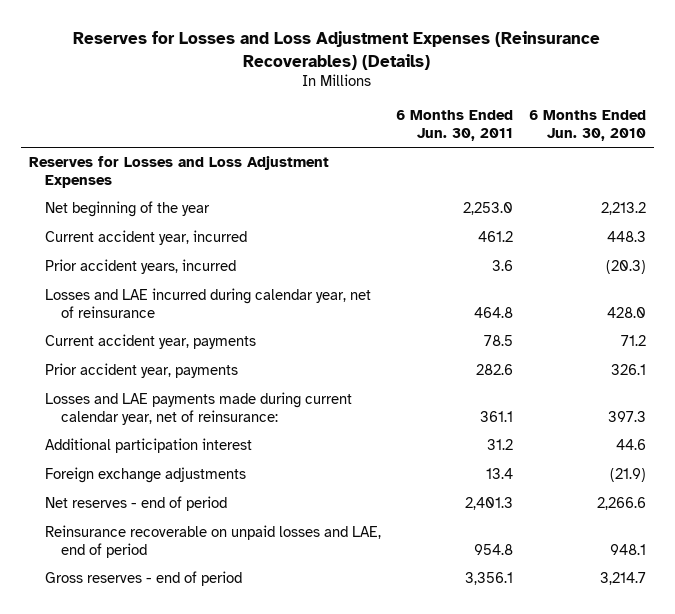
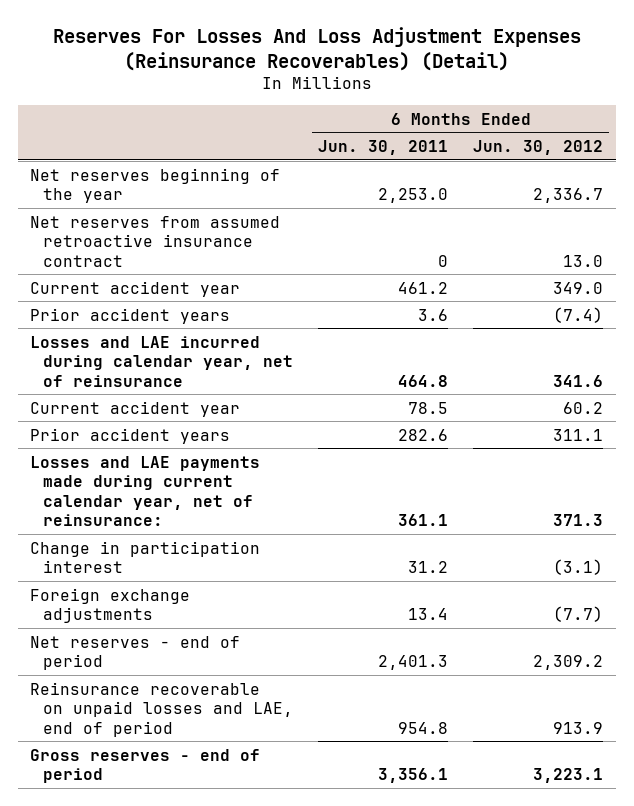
- Reserves for Losses and Loss Adjustment Expenses (Reinsurance Recoverables) (Details)
+ Reserves For Losses And Loss Adjustment Expenses (Reinsurance Recoverables) (Detail)
- | 6 Months Ended Jun. 30, 2011 | 6 Months Ended Jun. 30, 2010
+ | 6 Months Ended Jun. 30, 2011 | 6 Months Ended Jun. 30, 2012
- Reserves for Losses and Loss Adjustment Expenses
- Net beginning of the year | 2,253.0 | 2,213.2
- Current accident year, incurred | 461.2 | 448.3
- Prior accident years, incurred | 3.6 | (20.3)
+ Net reserves beginning of the year | 2,253.0 | 2,336.7
+ Net reserves from assumed retroactive insurance contract | 0 | 13.0
+ Current accident year | 461.2 | 349.0
+ Prior accident years | 3.6 | (7.4)
- Current accident year, payments | 78.5 | 71.2
- Prior accident year, payments | 282.6 | 326.1
+ Current accident year | 78.5 | 60.2
+ Prior accident years | 282.6 | 311.1
- Additional participation interest | 31.2 | 44.6
+ Change in participation interest | 31.2 | (3.1)

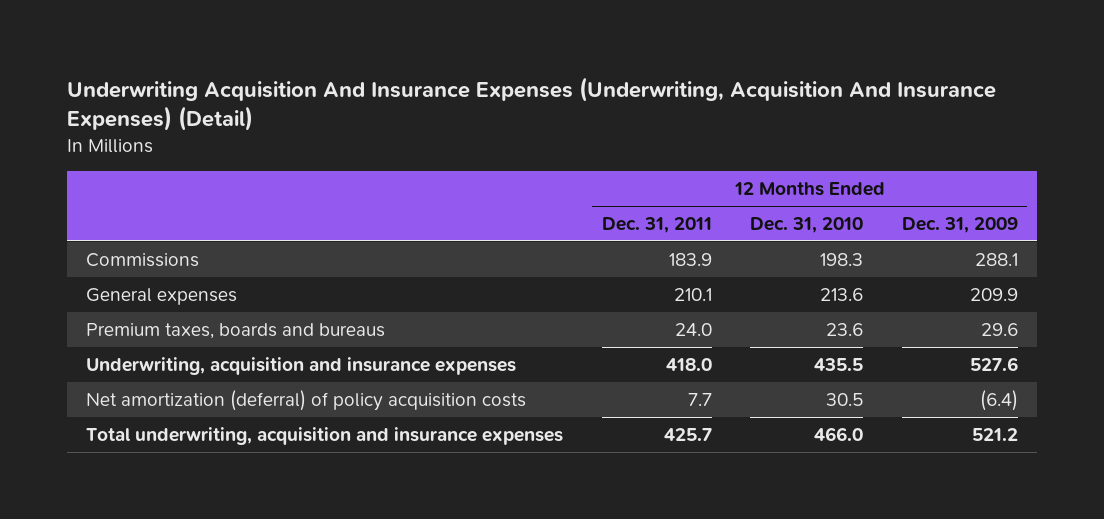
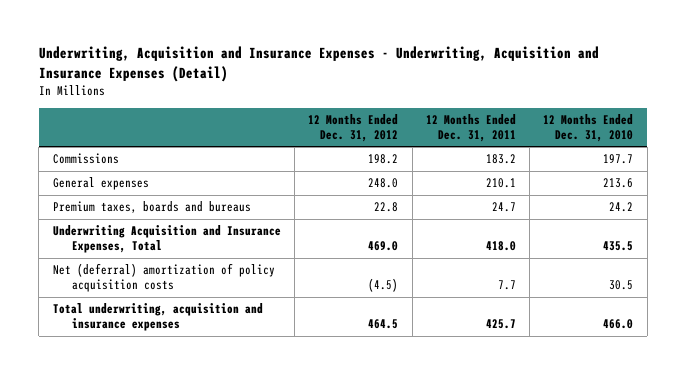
- Underwriting Acquisition And Insurance Expenses (Underwriting, Acquisition And Insurance Expenses) (Detail)
+ Underwriting, Acquisition and Insurance Expenses - Underwriting, Acquisition and Insurance Expenses (Detail)
- | 12 Months Ended Dec. 31, 2011 | 12 Months Ended Dec. 31, 2010 | 12 Months Ended Dec. 31, 2009
+ | 12 Months Ended Dec. 31, 2012 | 12 Months Ended Dec. 31, 2011 | 12 Months Ended Dec. 31, 2010
- Commissions | 183.9 | 198.3 | 288.1
+ Commissions | 198.2 | 183.2 | 197.7
- Premium taxes, boards and bureaus | 24.0 | 23.6 | 29.6
- Underwriting, acquisition and insurance expenses | 418.0 | 435.5 | 527.6
- Net amortization (deferral) of policy acquisition costs | 7.7 | 30.5 | (6.4)
+ Premium taxes, boards and bureaus | 22.8 | 24.7 | 24.2
+ Underwriting Acquisition and Insurance Expenses, Total | 469.0 | 418.0 | 435.5
+ Net (deferral) amortization of policy acquisition costs | (4.5) | 7.7 | 30.5

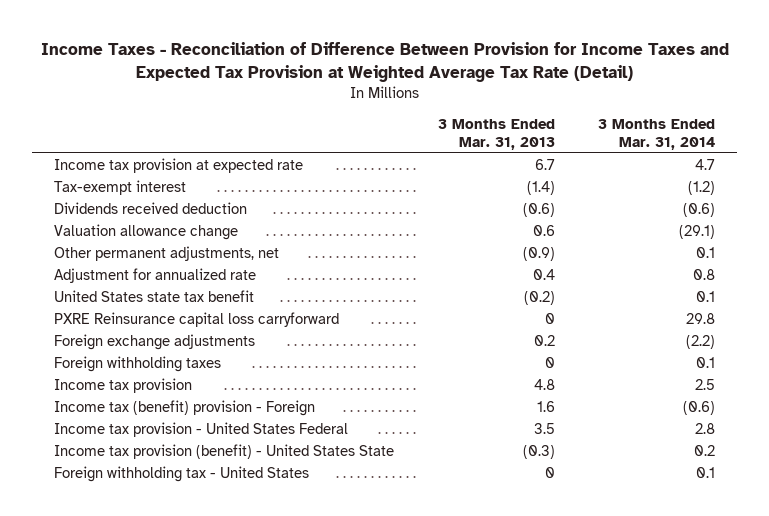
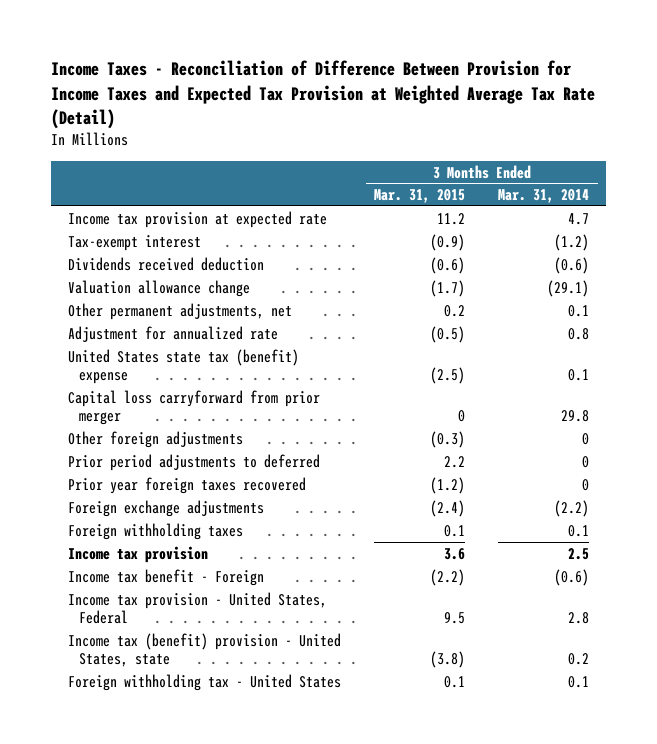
- | 3 Months Ended Mar. 31, 2013 | 3 Months Ended Mar. 31, 2014
+ | 3 Months Ended Mar. 31, 2015 | 3 Months Ended Mar. 31, 2014
- United States state tax benefit | (0.2) | 0.1
- PXRE Reinsurance capital loss carryforward | 0 | 29.8
+ United States state tax (benefit) expense | (2.5) | 0.1
+ Capital loss carryforward from prior merger | 0 | 29.8
+ Other foreign adjustments | (0.3) | 0
+ Prior period adjustments to deferred | 2.2 | 0
+ Prior year foreign taxes recovered | (1.2) | 0
- Income tax (benefit) provision - Foreign | 1.6 | (0.6)
- Income tax provision - United States Federal | 3.5 | 2.8
- Income tax provision (benefit) - United States State | (0.3) | 0.2
+ Income tax benefit - Foreign | (2.2) | (0.6)
+ Income tax provision - United States, Federal | 9.5 | 2.8
+ Income tax (benefit) provision - United States, state | (3.8) | 0.2

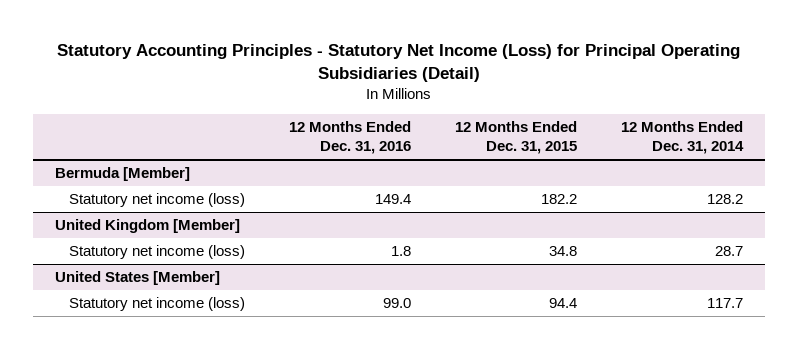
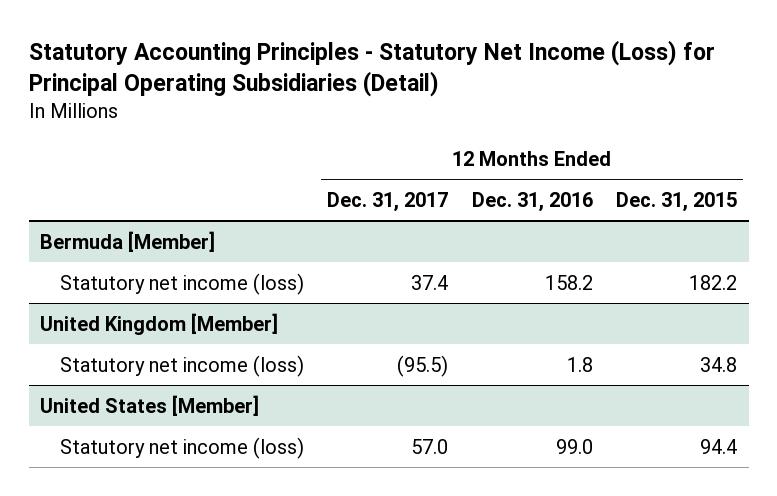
- | 12 Months Ended Dec. 31, 2016 | 12 Months Ended Dec. 31, 2015 | 12 Months Ended Dec. 31, 2014
+ | 12 Months Ended Dec. 31, 2017 | 12 Months Ended Dec. 31, 2016 | 12 Months Ended Dec. 31, 2015
@ Bermuda [Member]
- Statutory net income (loss) | 149.4 | 182.2 | 128.2
+ Statutory net income (loss) | 37.4 | 158.2 | 182.2

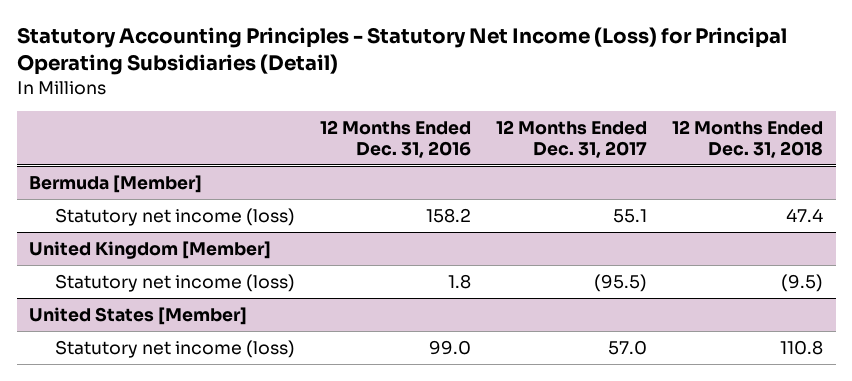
- | 12 Months Ended Dec. 31, 2017 | 12 Months Ended Dec. 31, 2016 | 12 Months Ended Dec. 31, 2015
+ | 12 Months Ended Dec. 31, 2016 | 12 Months Ended Dec. 31, 2017 | 12 Months Ended Dec. 31, 2018
@ Bermuda [Member]
- Statutory net income (loss) | 37.4 | 158.2 | 182.2
+ Statutory net income (loss) | 158.2 | 55.1 | 47.4

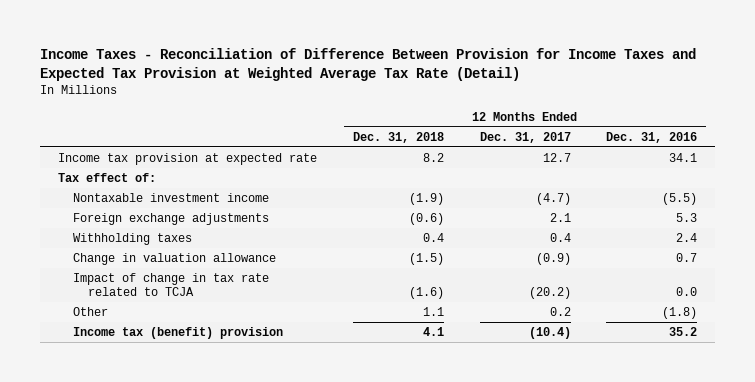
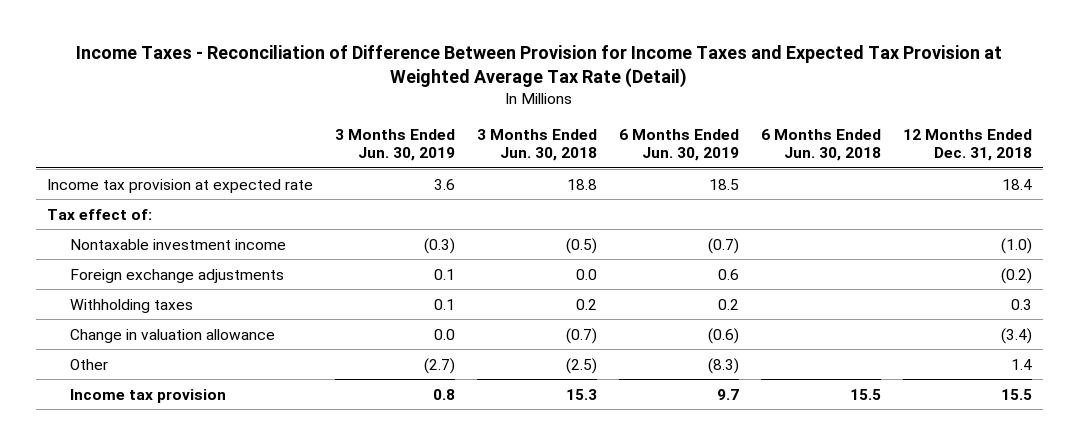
- | 12 Months Ended Dec. 31, 2018 | 12 Months Ended Dec. 31, 2017 | 12 Months Ended Dec. 31, 2016
+ | 3 Months Ended Jun. 30, 2019 | 3 Months Ended Jun. 30, 2018 | 6 Months Ended Jun. 30, 2019 | 6 Months Ended Jun. 30, 2018 | 12 Months Ended Dec. 31, 2018
- Income tax provision at expected rate | 8.2 | 12.7 | 34.1
+ Income tax provision at expected rate | 3.6 | 18.8 | 18.5 | | 18.4
- Nontaxable investment income | (1.9) | (4.7) | (5.5)
- Foreign exchange adjustments | (0.6) | 2.1 | 5.3
- Withholding taxes | 0.4 | 0.4 | 2.4
- Change in valuation allowance | (1.5) | (0.9) | 0.7
- Impact of change in tax rate related to TCJA | (1.6) | (20.2) | 0.0
- Other | 1.1 | 0.2 | (1.8)
- Income tax (benefit) provision | 4.1 | (10.4) | 35.2
+ Nontaxable investment income | (0.3) | (0.5) | (0.7) | | (1.0)
+ Foreign exchange adjustments | 0.1 | 0.0 | 0.6 | | (0.2)
+ Withholding taxes | 0.1 | 0.2 | 0.2 | | 0.3
+ Change in valuation allowance | 0.0 | (0.7) | (0.6) | | (3.4)
+ Other | (2.7) | (2.5) | (8.3) | | 1.4
+ Income tax provision | 0.8 | 15.3 | 9.7 | 15.5 | 15.5

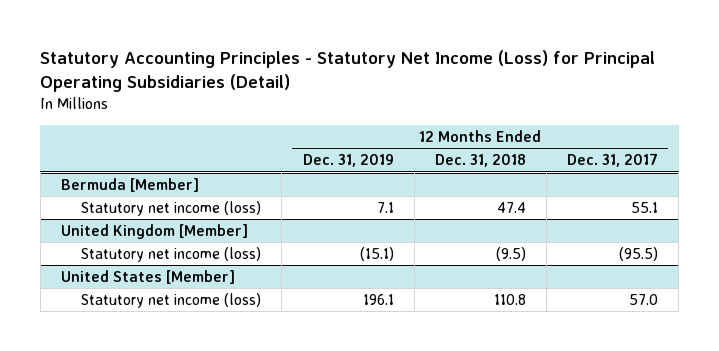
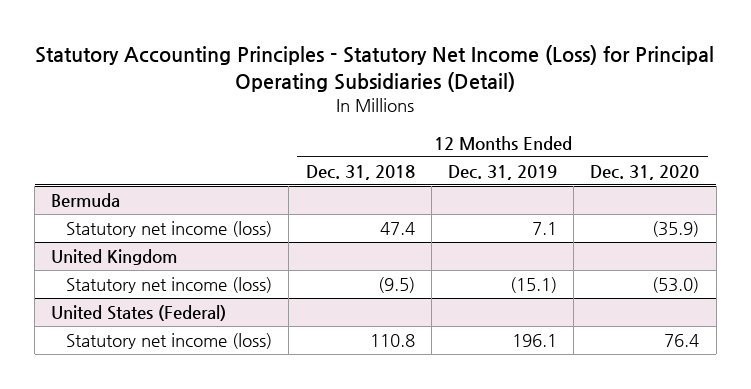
- | 12 Months Ended Dec. 31, 2019 | 12 Months Ended Dec. 31, 2018 | 12 Months Ended Dec. 31, 2017
+ | 12 Months Ended Dec. 31, 2018 | 12 Months Ended Dec. 31, 2019 | 12 Months Ended Dec. 31, 2020
- Bermuda [Member]
+ Bermuda
- United Kingdom [Member]
+ United Kingdom
- United States [Member]
+ United States (Federal)

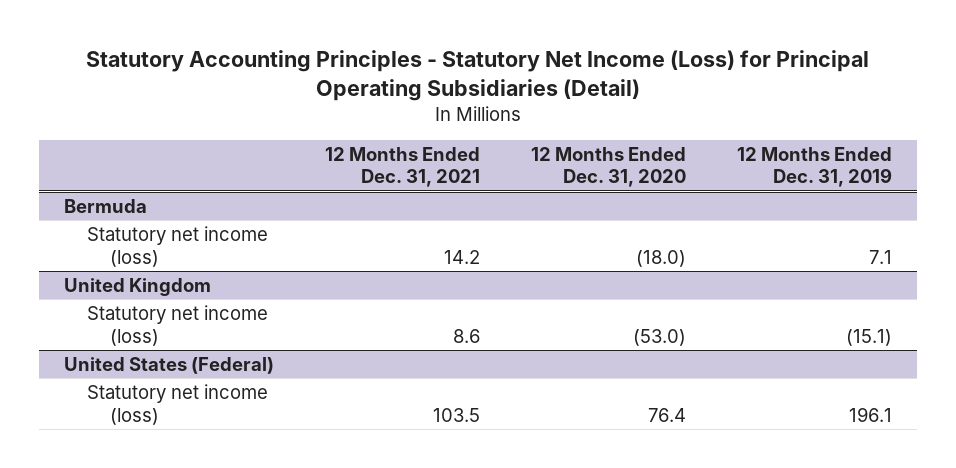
- | 12 Months Ended Dec. 31, 2018 | 12 Months Ended Dec. 31, 2019 | 12 Months Ended Dec. 31, 2020
+ | 12 Months Ended Dec. 31, 2021 | 12 Months Ended Dec. 31, 2020 | 12 Months Ended Dec. 31, 2019
@ Bermuda
- Statutory net income (loss) | 47.4 | 7.1 | (35.9)
+ Statutory net income (loss) | 14.2 | (18.0) | 7.1

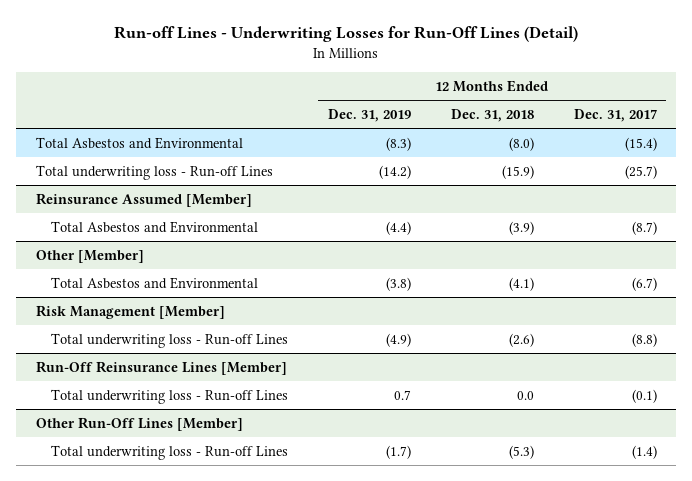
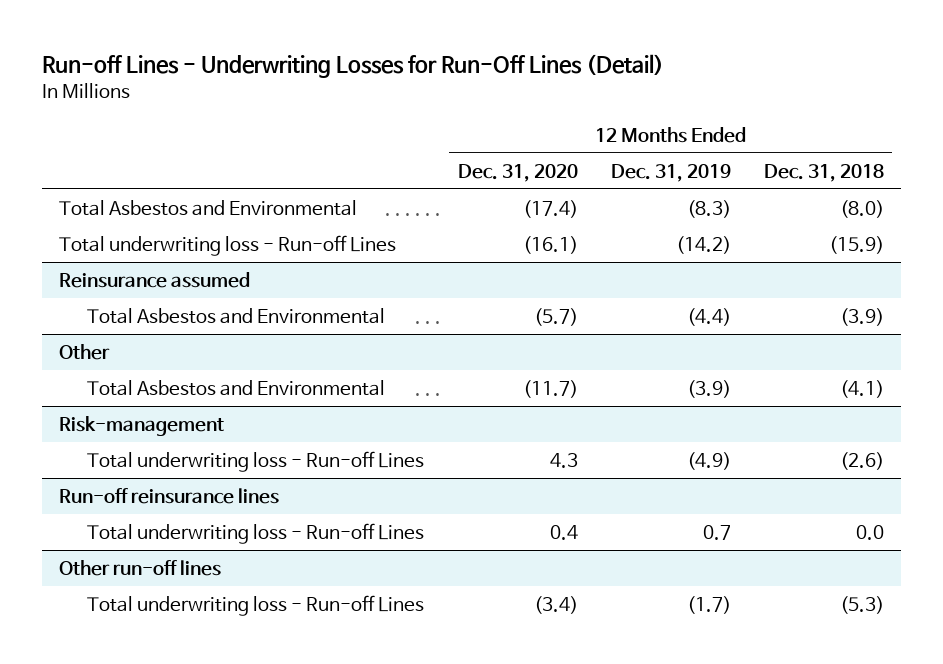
- | 12 Months Ended Dec. 31, 2019 | 12 Months Ended Dec. 31, 2018 | 12 Months Ended Dec. 31, 2017
+ | 12 Months Ended Dec. 31, 2020 | 12 Months Ended Dec. 31, 2019 | 12 Months Ended Dec. 31, 2018
- Reinsurance Assumed [Member]
+ Reinsurance assumed
- Other [Member]
- Total Asbestos and Environmental | (3.8) | (4.1) | (6.7)
- Risk Management [Member]
+ Other
+ Total Asbestos and Environmental | (11.7) | (3.9) | (4.1)
+ Risk-management
- Run-Off Reinsurance Lines [Member]
+ Run-off reinsurance lines
- Other Run-Off Lines [Member]
+ Other run-off lines

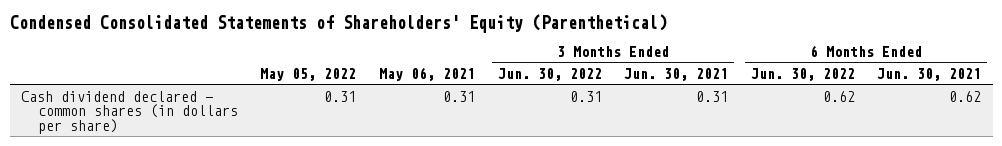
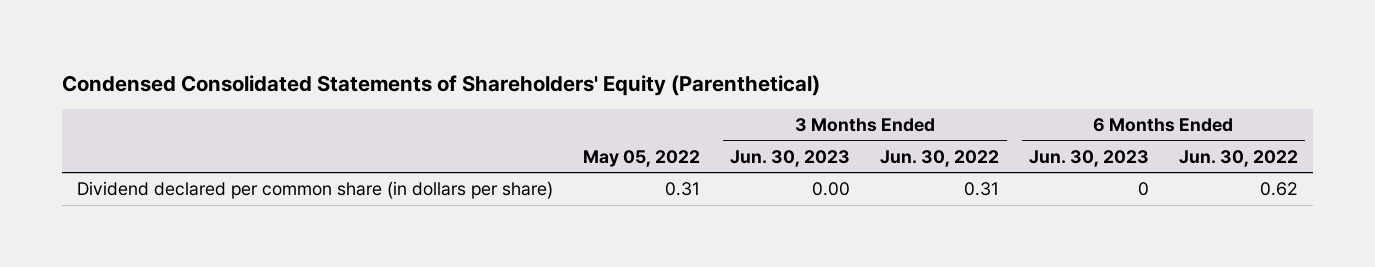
- | May 05, 2022 | May 06, 2021 | 3 Months Ended Jun. 30, 2022 | 3 Months Ended Jun. 30, 2021 | 6 Months Ended Jun. 30, 2022 | 6 Months Ended Jun. 30, 2021
+ | May 05, 2022 | 3 Months Ended Jun. 30, 2023 | 3 Months Ended Jun. 30, 2022 | 6 Months Ended Jun. 30, 2023 | 6 Months Ended Jun. 30, 2022
- Cash dividend declared - common shares (in dollars per share) | 0.31 | 0.31 | 0.31 | 0.31 | 0.62 | 0.62
+ Dividend declared per common share (in dollars per share) | 0.31 | 0.00 | 0.31 | 0 | 0.62

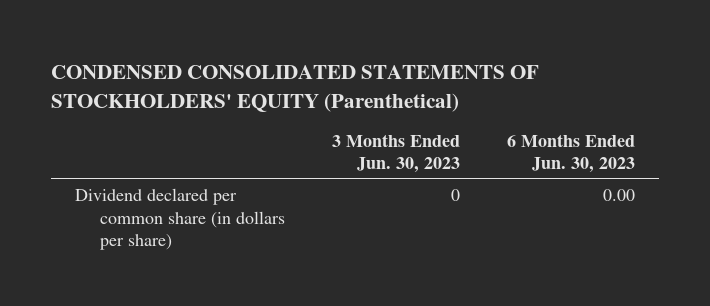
- Condensed Consolidated Statements of Shareholders' Equity (Parenthetical)
+ CONDENSED CONSOLIDATED STATEMENTS OF STOCKHOLDERS' EQUITY (Parenthetical)
- | May 05, 2022 | 3 Months Ended Jun. 30, 2023 | 3 Months Ended Jun. 30, 2022 | 6 Months Ended Jun. 30, 2023 | 6 Months Ended Jun. 30, 2022
+ | 3 Months Ended Jun. 30, 2023 | 6 Months Ended Jun. 30, 2023
- Dividend declared per common share (in dollars per share) | 0.31 | 0.00 | 0.31 | 0 | 0.62
+ Dividend declared per common share (in dollars per share) | 0 | 0.00

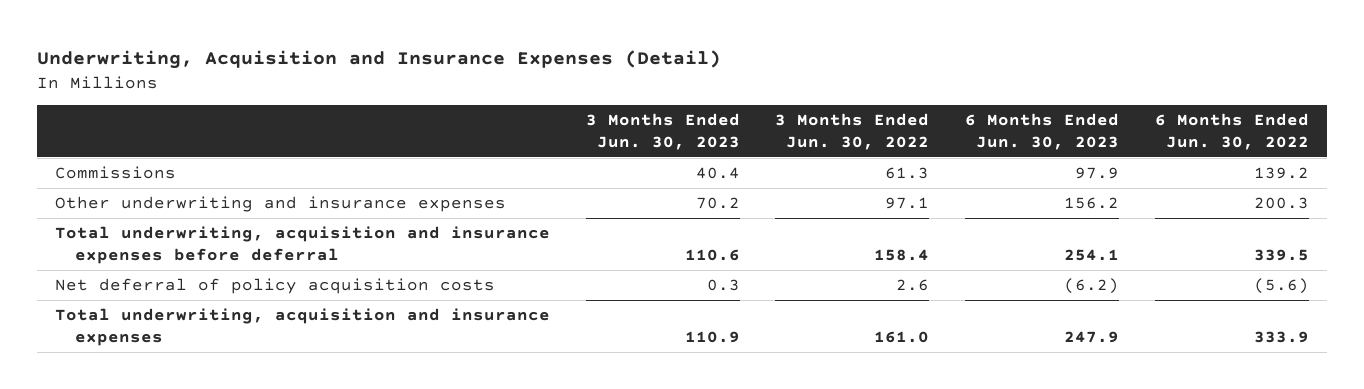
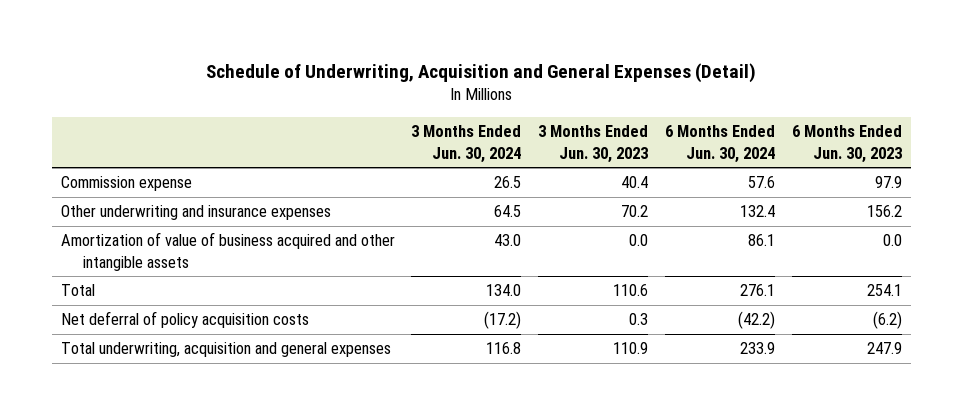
- Underwriting, Acquisition and Insurance Expenses (Detail)
+ Schedule of Underwriting, Acquisition and General Expenses (Detail)
- | 3 Months Ended Jun. 30, 2023 | 3 Months Ended Jun. 30, 2022 | 6 Months Ended Jun. 30, 2023 | 6 Months Ended Jun. 30, 2022
+ | 3 Months Ended Jun. 30, 2024 | 3 Months Ended Jun. 30, 2023 | 6 Months Ended Jun. 30, 2024 | 6 Months Ended Jun. 30, 2023
- Commissions | 40.4 | 61.3 | 97.9 | 139.2
+ Commission expense | 26.5 | 40.4 | 57.6 | 97.9
- Total underwriting, acquisition and insurance expenses before deferral | 110.6 | 158.4 | 254.1 | 339.5
+ Amortization of value of business acquired and other intangible assets | 43.0 | 0.0 | 86.1 | 0.0
+ Total | 134.0 | 110.6 | 276.1 | 254.1
- Total underwriting, acquisition and insurance expenses | 110.9 | 161.0 | 247.9 | 333.9
+ Total underwriting, acquisition and general expenses | 116.8 | 110.9 | 233.9 | 247.9

